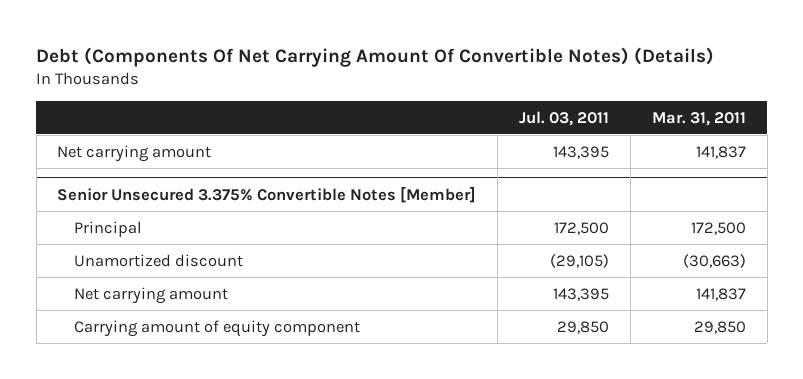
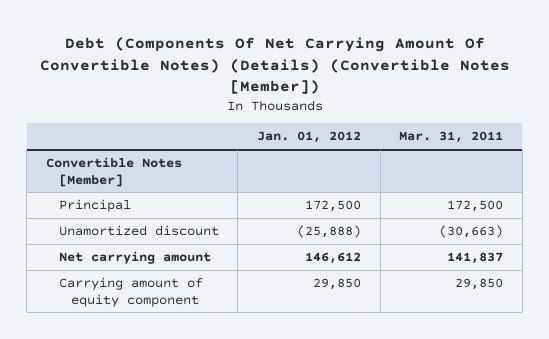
- Debt (Components Of Net Carrying Amount Of Convertible Notes) (Details)
+ Debt (Components Of Net Carrying Amount Of Convertible Notes) (Details) (Convertible Notes [Member])
- | Jul. 03, 2011 | Mar. 31, 2011
+ | Jan. 01, 2012 | Mar. 31, 2011
- Net carrying amount | 143,395 | 141,837
- Senior Unsecured 3.375% Convertible Notes [Member]
+ Convertible Notes [Member]

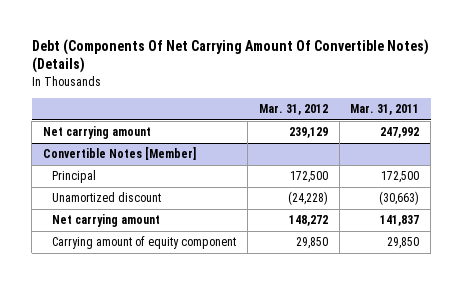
- Debt (Components Of Net Carrying Amount Of Convertible Notes) (Details) (Convertible Notes [Member])
+ Debt (Components Of Net Carrying Amount Of Convertible Notes) (Details)
- | Jan. 01, 2012 | Mar. 31, 2011
+ | Mar. 31, 2012 | Mar. 31, 2011
+ Net carrying amount | 239,129 | 247,992

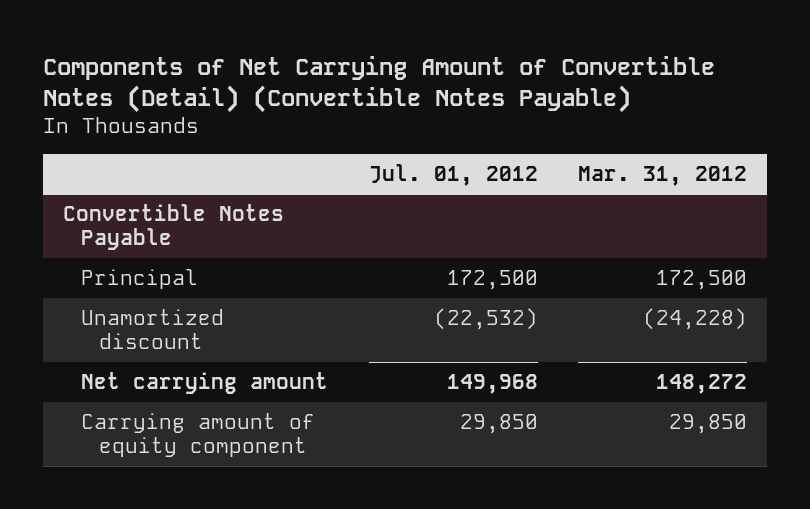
- Debt (Components Of Net Carrying Amount Of Convertible Notes) (Details)
+ Components of Net Carrying Amount of Convertible Notes (Detail) (Convertible Notes Payable)
- | Mar. 31, 2012 | Mar. 31, 2011
+ | Jul. 01, 2012 | Mar. 31, 2012
- Net carrying amount | 239,129 | 247,992
- Convertible Notes [Member]
+ Convertible Notes Payable

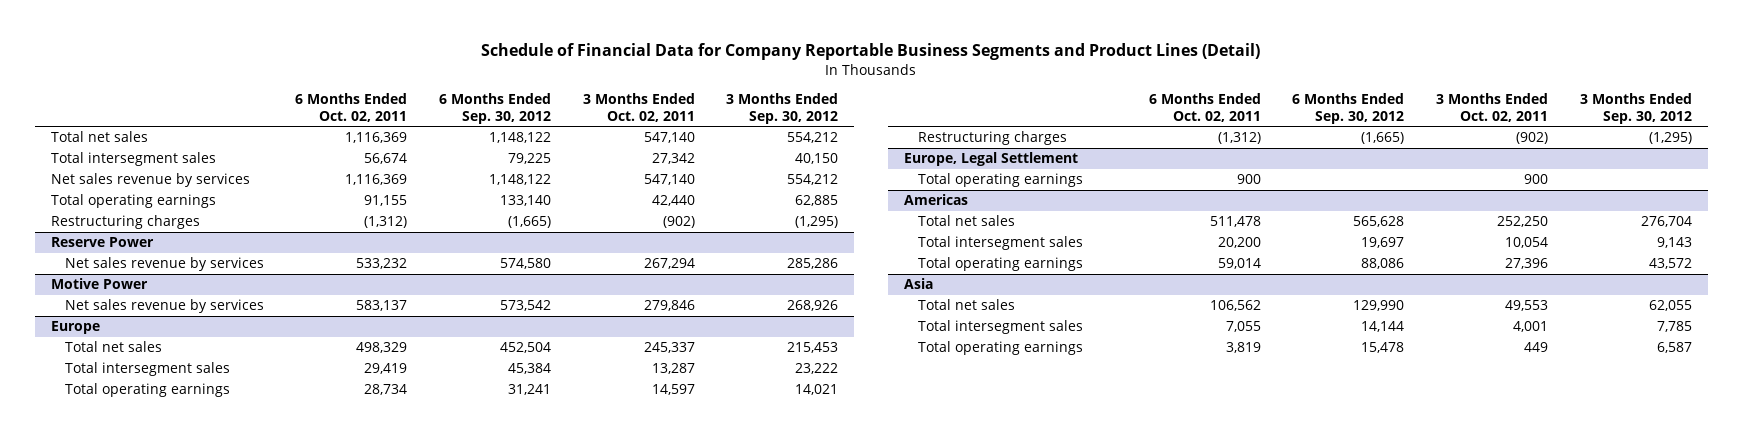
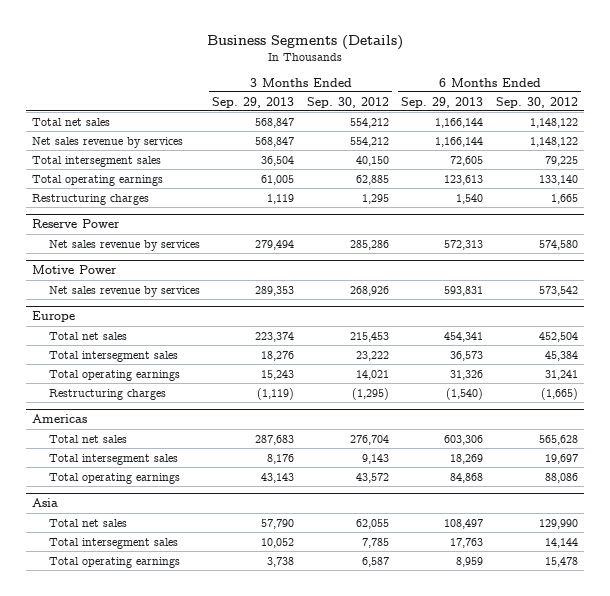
- Schedule of Financial Data for Company Reportable Business Segments and Product Lines (Detail)
+ Business Segments (Details)
- | 6 Months Ended Oct. 02, 2011 | 6 Months Ended Sep. 30, 2012 | 3 Months Ended Oct. 02, 2011 | 3 Months Ended Sep. 30, 2012
+ | 3 Months Ended Sep. 29, 2013 | 3 Months Ended Sep. 30, 2012 | 6 Months Ended Sep. 29, 2013 | 6 Months Ended Sep. 30, 2012
moved down: Total intersegment sales | 36,504 | 40,150 | 72,605 | 79,225
- Restructuring charges | (1,312) | (1,665) | (902) | (1,295)
+ Restructuring charges | 1,119 | 1,295 | 1,540 | 1,665
- Europe, Legal Settlement
- Total operating earnings | 900 | | 900 |

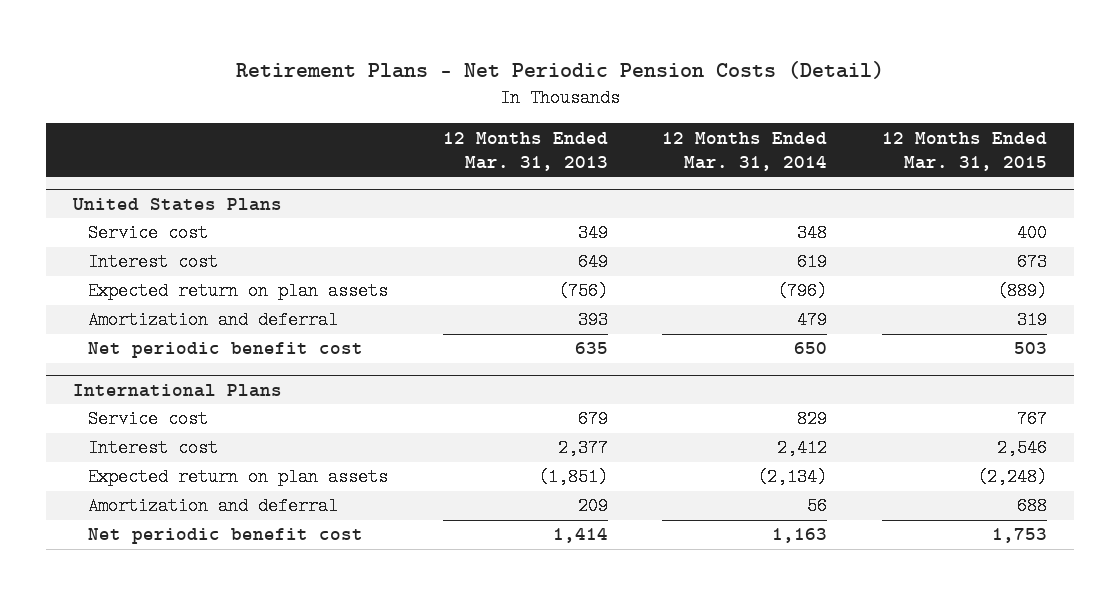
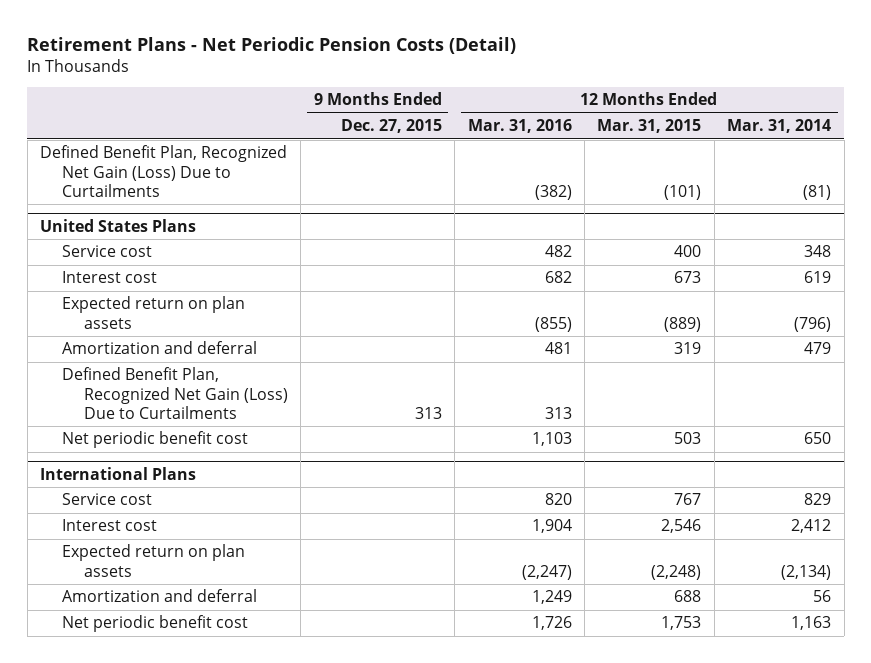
- | 12 Months Ended Mar. 31, 2013 | 12 Months Ended Mar. 31, 2014 | 12 Months Ended Mar. 31, 2015
+ | 9 Months Ended Dec. 27, 2015 | 12 Months Ended Mar. 31, 2016 | 12 Months Ended Mar. 31, 2015 | 12 Months Ended Mar. 31, 2014
+ Defined Benefit Plan, Recognized Net Gain (Loss) Due to Curtailments | | (382) | (101) | (81)
@ United States Plans
+ Defined Benefit Plan, Recognized Net Gain (Loss) Due to Curtailments | 313 | 313 | |

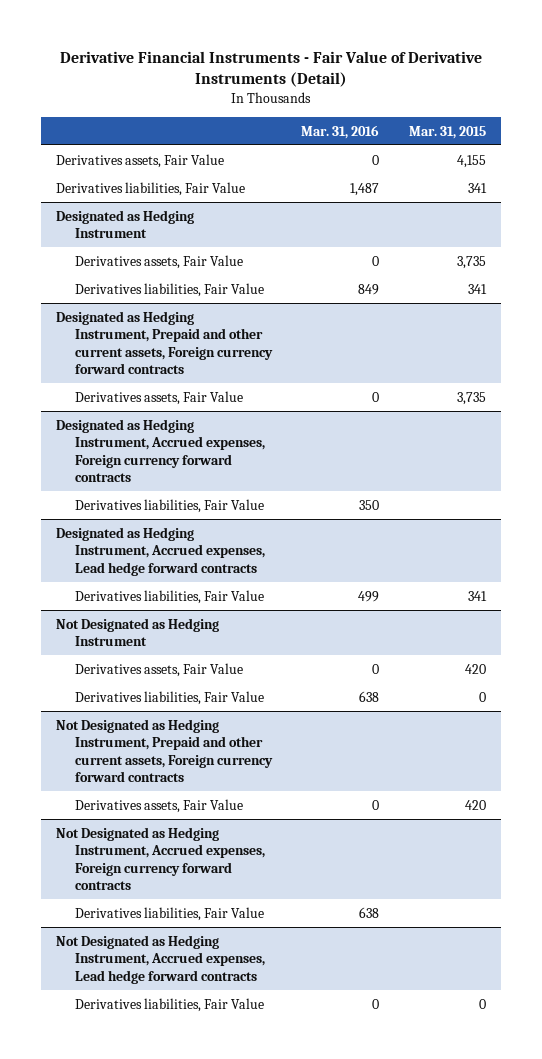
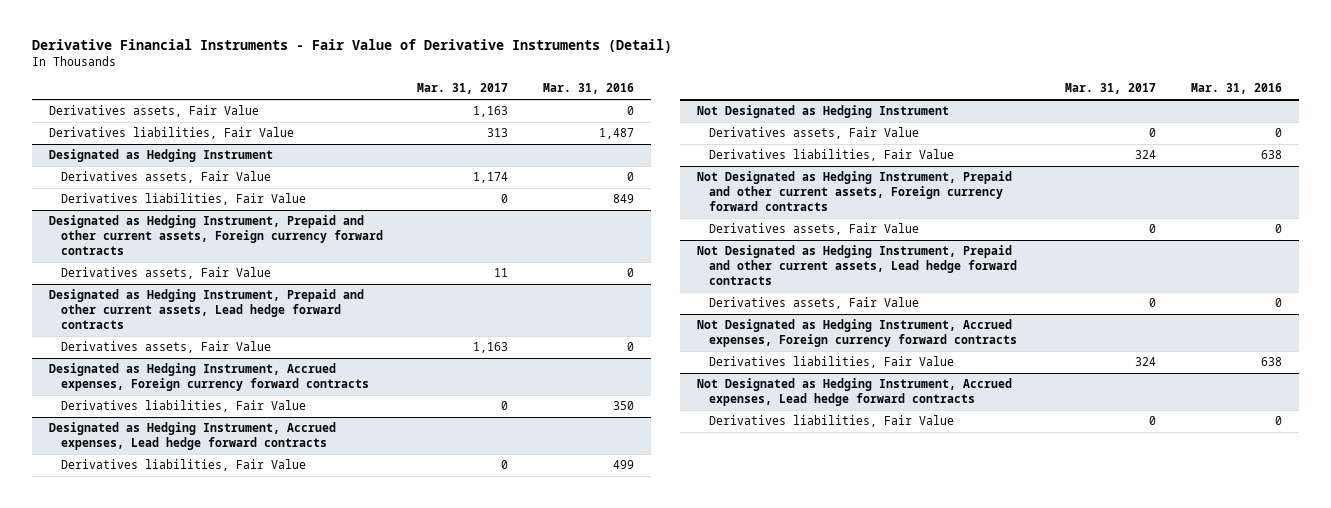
- | Mar. 31, 2016 | Mar. 31, 2015
+ | Mar. 31, 2017 | Mar. 31, 2016
+ Designated as Hedging Instrument, Prepaid and other current assets, Lead hedge forward contracts
+ Derivatives assets, Fair Value | 1,163 | 0
+ Not Designated as Hedging Instrument, Prepaid and other current assets, Lead hedge forward contracts
+ Derivatives assets, Fair Value | 0 | 0

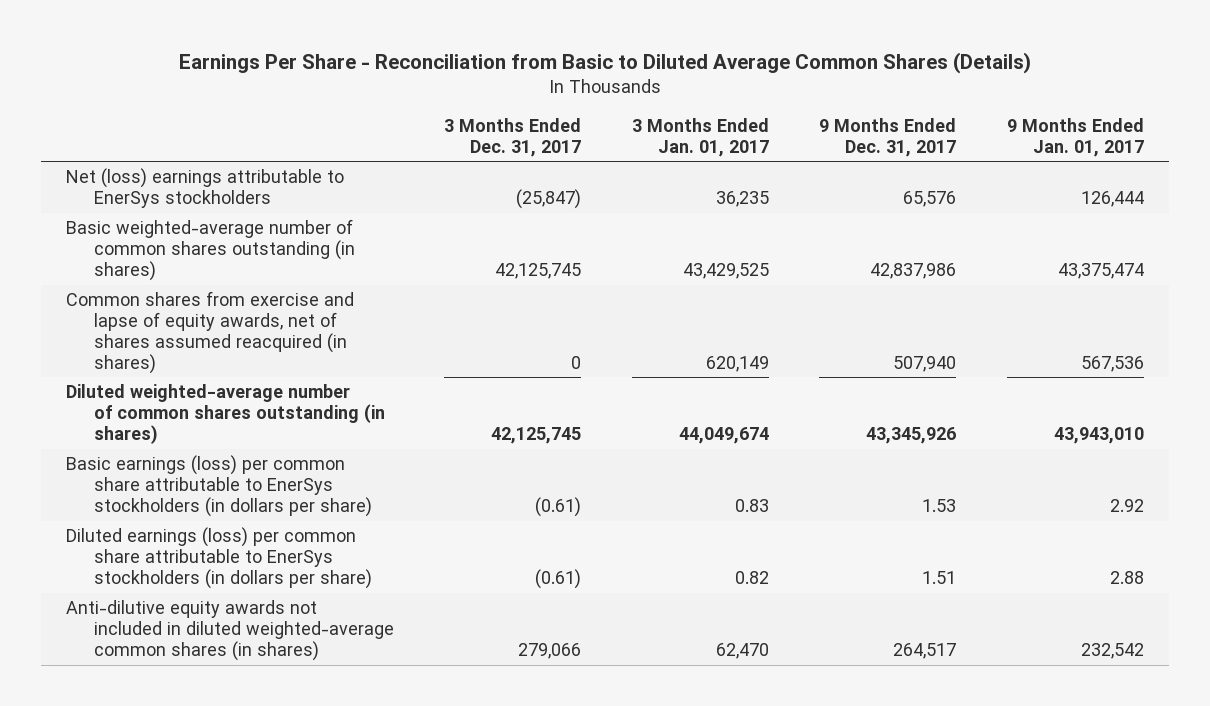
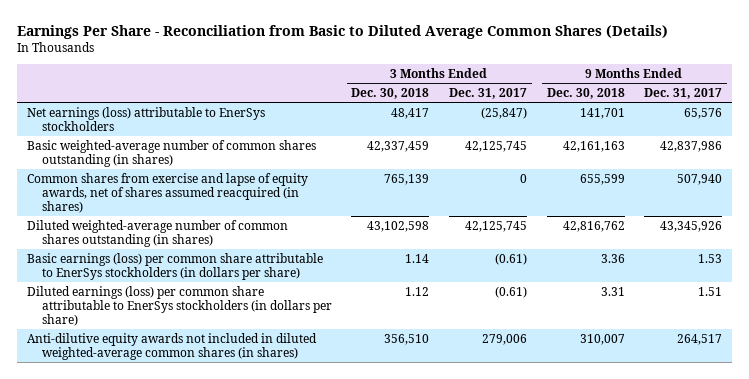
- | 3 Months Ended Dec. 31, 2017 | 3 Months Ended Jan. 01, 2017 | 9 Months Ended Dec. 31, 2017 | 9 Months Ended Jan. 01, 2017
+ | 3 Months Ended Dec. 30, 2018 | 3 Months Ended Dec. 31, 2017 | 9 Months Ended Dec. 30, 2018 | 9 Months Ended Dec. 31, 2017
- Net (loss) earnings attributable to EnerSys stockholders | (25,847) | 36,235 | 65,576 | 126,444
+ Net earnings (loss) attributable to EnerSys stockholders | 48,417 | (25,847) | 141,701 | 65,576
- Anti-dilutive equity awards not included in diluted weighted-average common shares (in shares) | 279,066 | 62,470 | 264,517 | 232,542
+ Anti-dilutive equity awards not included in diluted weighted-average common shares (in shares) | 356,510 | 279,006 | 310,007 | 264,517

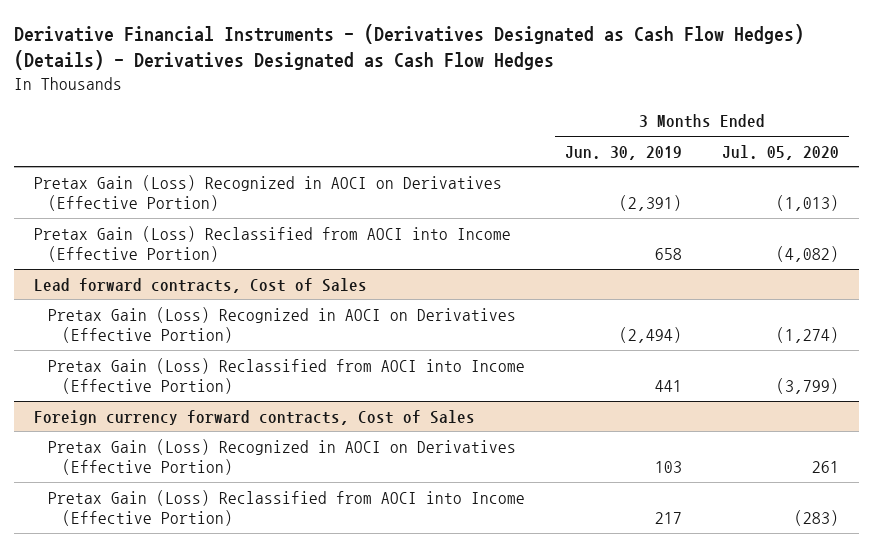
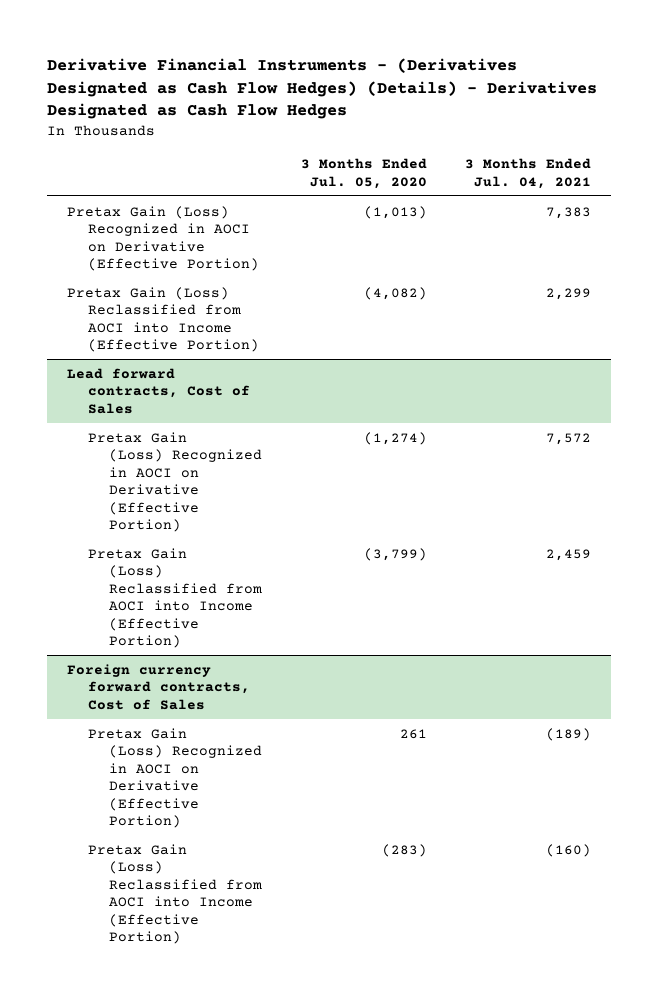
- | 3 Months Ended Jun. 30, 2019 | 3 Months Ended Jul. 05, 2020
+ | 3 Months Ended Jul. 05, 2020 | 3 Months Ended Jul. 04, 2021
- Pretax Gain (Loss) Recognized in AOCI on Derivatives (Effective Portion) | (2,391) | (1,013)
+ Pretax Gain (Loss) Recognized in AOCI on Derivative (Effective Portion) | (1,013) | 7,383
@ Lead forward contracts, Cost of Sales
- Pretax Gain (Loss) Recognized in AOCI on Derivatives (Effective Portion) | (2,494) | (1,274)
+ Pretax Gain (Loss) Recognized in AOCI on Derivative (Effective Portion) | (1,274) | 7,572
@ Foreign currency forward contracts, Cost of Sales
- Pretax Gain (Loss) Recognized in AOCI on Derivatives (Effective Portion) | 103 | 261
+ Pretax Gain (Loss) Recognized in AOCI on Derivative (Effective Portion) | 261 | (189)

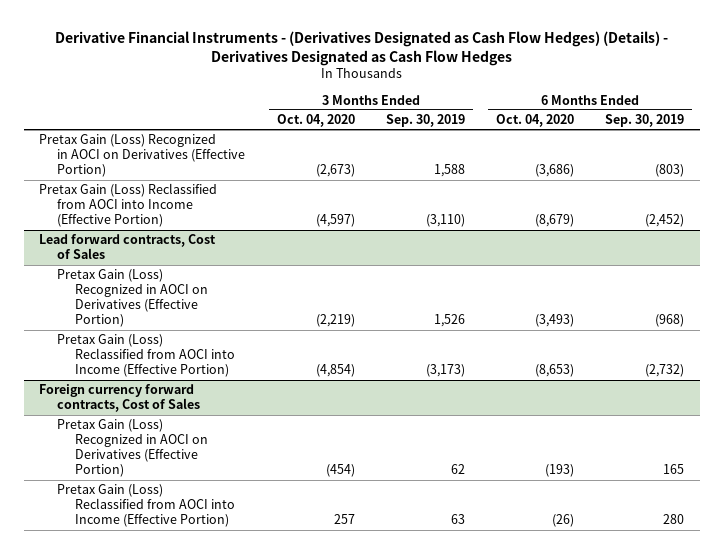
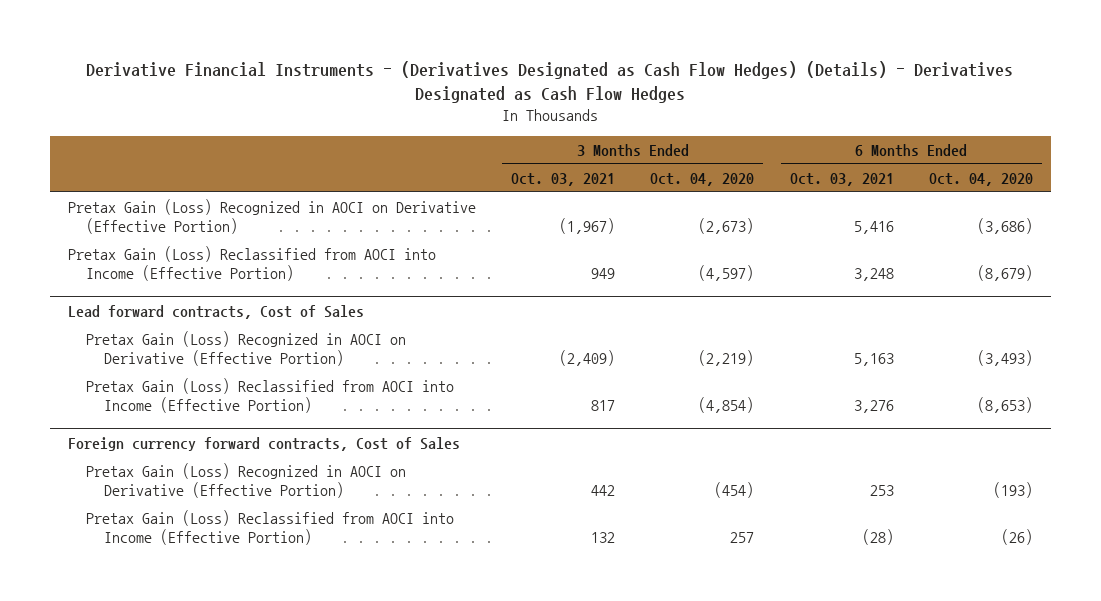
- | 3 Months Ended Oct. 04, 2020 | 3 Months Ended Sep. 30, 2019 | 6 Months Ended Oct. 04, 2020 | 6 Months Ended Sep. 30, 2019
+ | 3 Months Ended Oct. 03, 2021 | 3 Months Ended Oct. 04, 2020 | 6 Months Ended Oct. 03, 2021 | 6 Months Ended Oct. 04, 2020
- Pretax Gain (Loss) Recognized in AOCI on Derivatives (Effective Portion) | (2,673) | 1,588 | (3,686) | (803)
+ Pretax Gain (Loss) Recognized in AOCI on Derivative (Effective Portion) | (1,967) | (2,673) | 5,416 | (3,686)
@ Lead forward contracts, Cost of Sales
- Pretax Gain (Loss) Recognized in AOCI on Derivatives (Effective Portion) | (2,219) | 1,526 | (3,493) | (968)
+ Pretax Gain (Loss) Recognized in AOCI on Derivative (Effective Portion) | (2,409) | (2,219) | 5,163 | (3,493)
@ Foreign currency forward contracts, Cost of Sales
- Pretax Gain (Loss) Recognized in AOCI on Derivatives (Effective Portion) | (454) | 62 | (193) | 165
+ Pretax Gain (Loss) Recognized in AOCI on Derivative (Effective Portion) | 442 | (454) | 253 | (193)

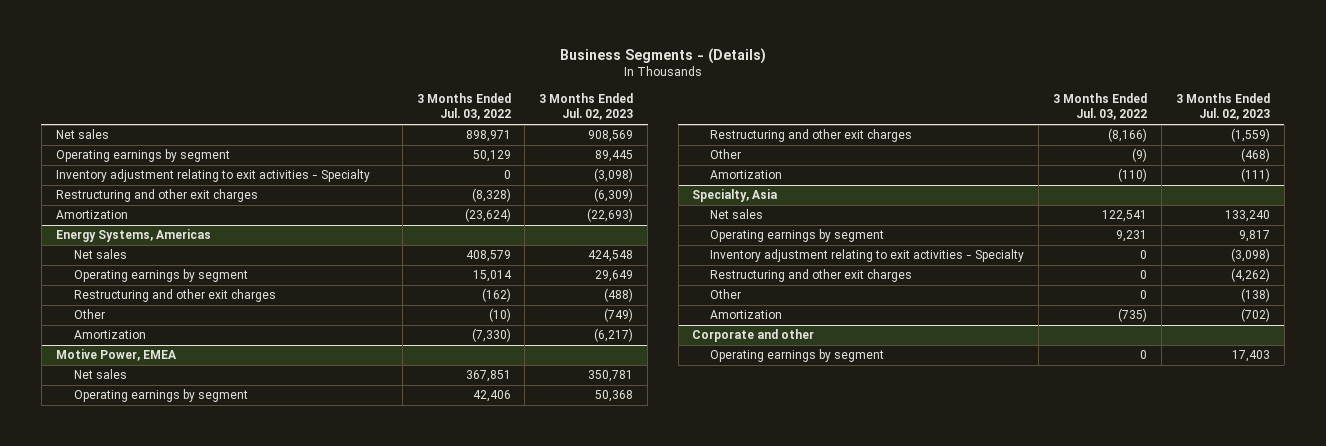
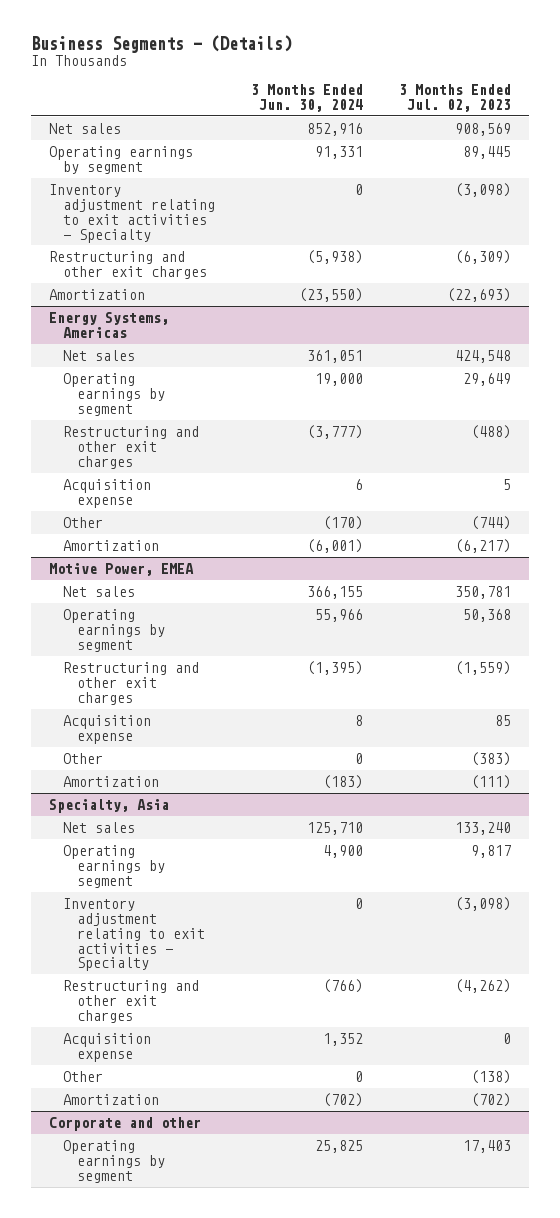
- | 3 Months Ended Jul. 03, 2022 | 3 Months Ended Jul. 02, 2023
+ | 3 Months Ended Jun. 30, 2024 | 3 Months Ended Jul. 02, 2023
@ Energy Systems, Americas
- Other | (10) | (749)
+ Acquisition expense | 6 | 5
+ Other | (170) | (744)
@ Motive Power, EMEA
- Other | (9) | (468)
+ Acquisition expense | 8 | 85
+ Other | 0 | (383)
@ Specialty, Asia
+ Acquisition expense | 1,352 | 0

